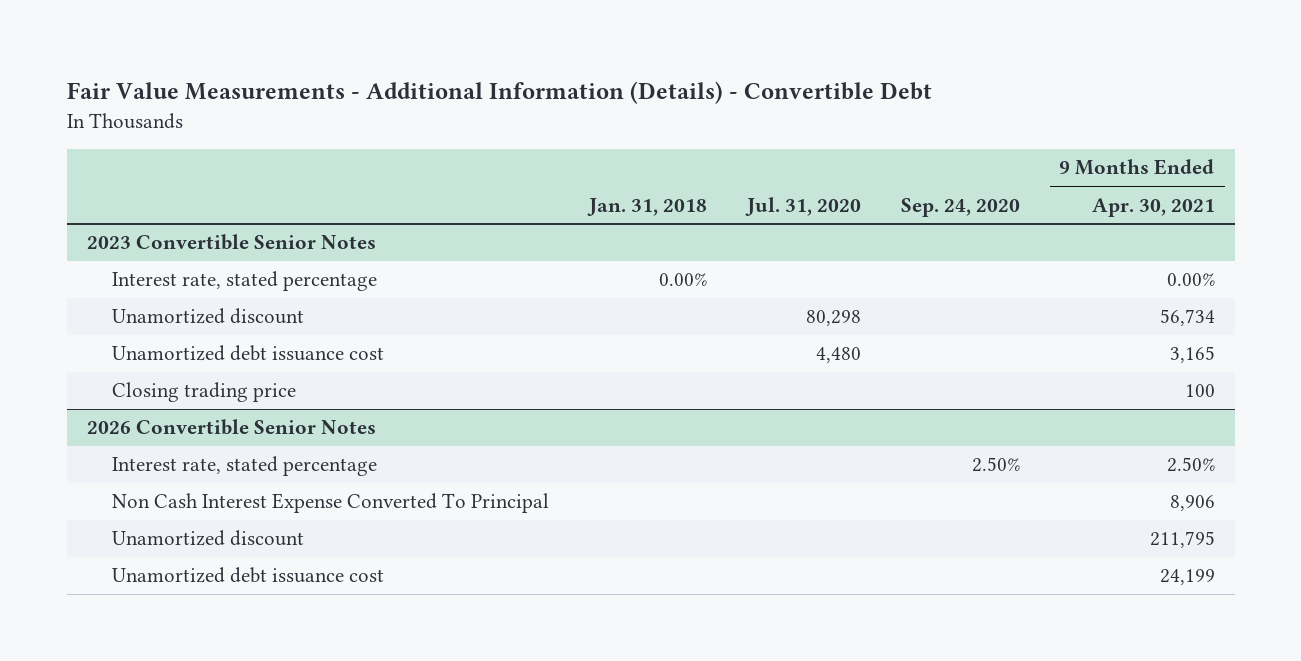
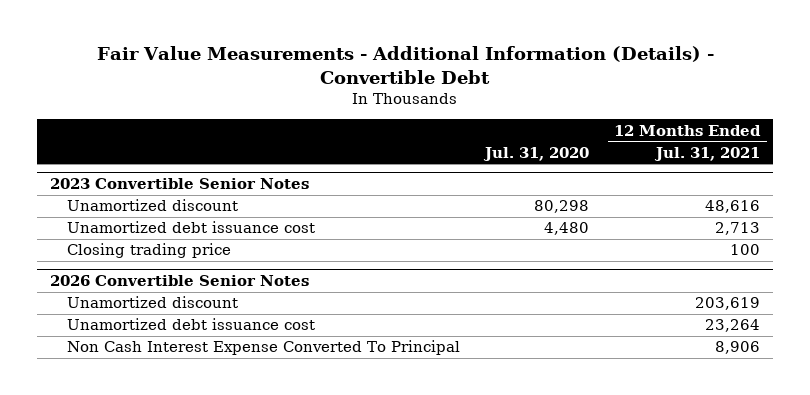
- | Jan. 31, 2018 | Jul. 31, 2020 | Sep. 24, 2020 | 9 Months Ended Apr. 30, 2021
+ | Jul. 31, 2020 | 12 Months Ended Jul. 31, 2021
@ 2023 Convertible Senior Notes
- Interest rate, stated percentage | 0.00% | | | 0.00%
@ 2026 Convertible Senior Notes
- Interest rate, stated percentage | | | 2.50% | 2.50%
moved down: Non Cash Interest Expense Converted To Principal | | 8,906

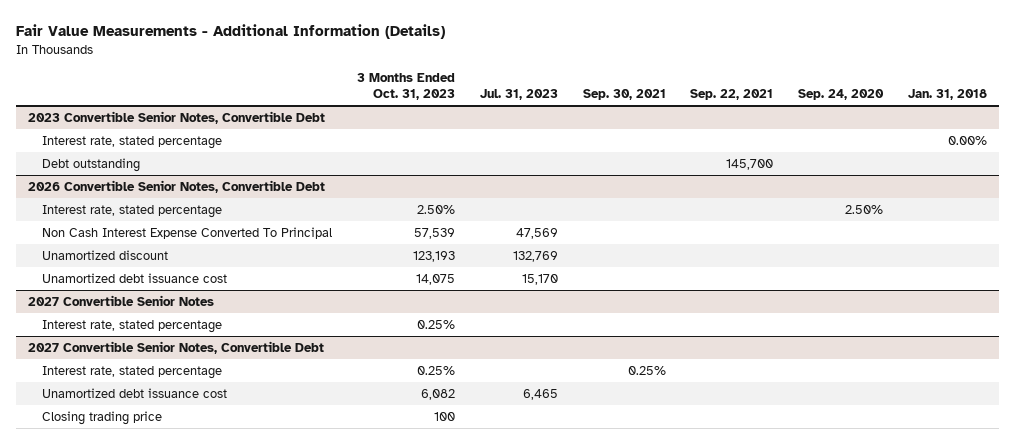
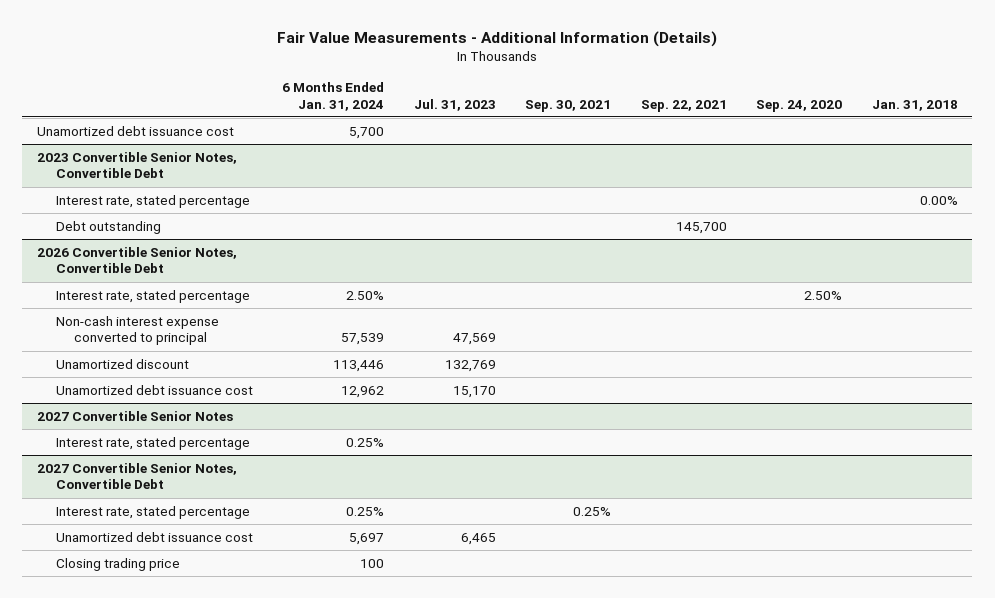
- | 3 Months Ended Oct. 31, 2023 | Jul. 31, 2023 | Sep. 30, 2021 | Sep. 22, 2021 | Sep. 24, 2020 | Jan. 31, 2018
+ | 6 Months Ended Jan. 31, 2024 | Jul. 31, 2023 | Sep. 30, 2021 | Sep. 22, 2021 | Sep. 24, 2020 | Jan. 31, 2018
+ Unamortized debt issuance cost | 5,700 | | | | |
@ 2026 Convertible Senior Notes, Convertible Debt
- Non Cash Interest Expense Converted To Principal | 57,539 | 47,569 | | | |
+ Non-cash interest expense converted to principal | 57,539 | 47,569 | | | |

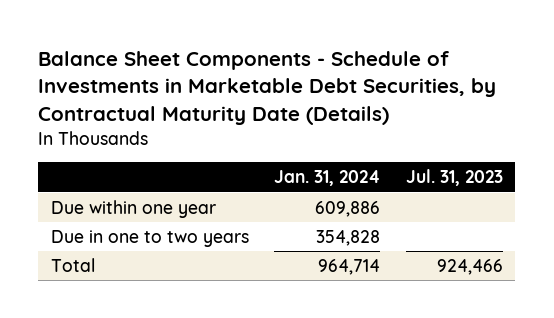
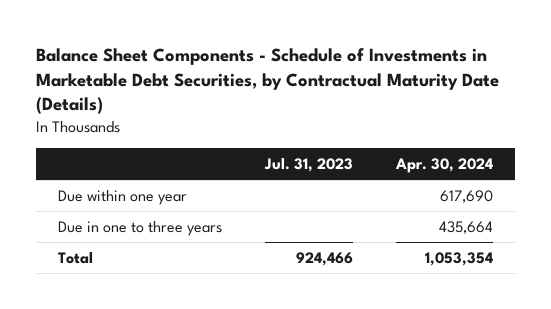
- | Jan. 31, 2024 | Jul. 31, 2023
+ | Jul. 31, 2023 | Apr. 30, 2024
- Due in one to two years | 354,828 |
+ Due in one to three years | | 435,664

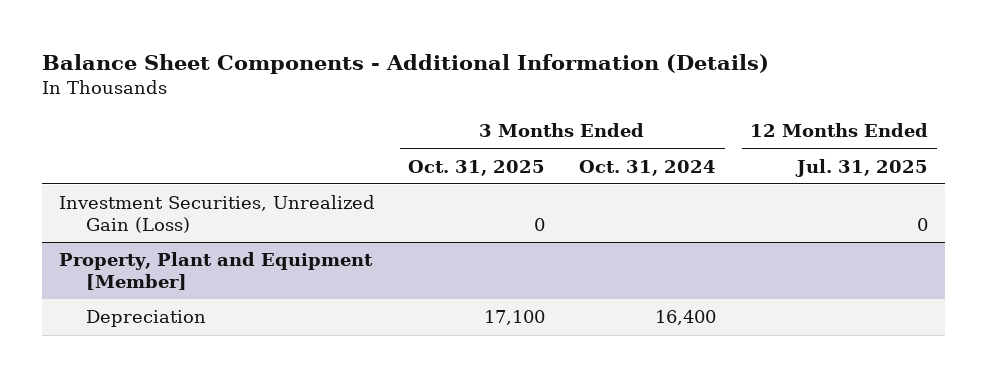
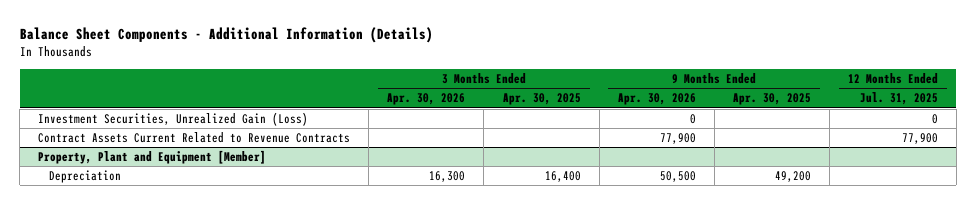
- | 3 Months Ended Oct. 31, 2025 | 3 Months Ended Oct. 31, 2024 | 12 Months Ended Jul. 31, 2025
+ | 3 Months Ended Apr. 30, 2026 | 3 Months Ended Apr. 30, 2025 | 9 Months Ended Apr. 30, 2026 | 9 Months Ended Apr. 30, 2025 | 12 Months Ended Jul. 31, 2025
+ Contract Assets Current Related to Revenue Contracts | | | 77,900 | | 77,900

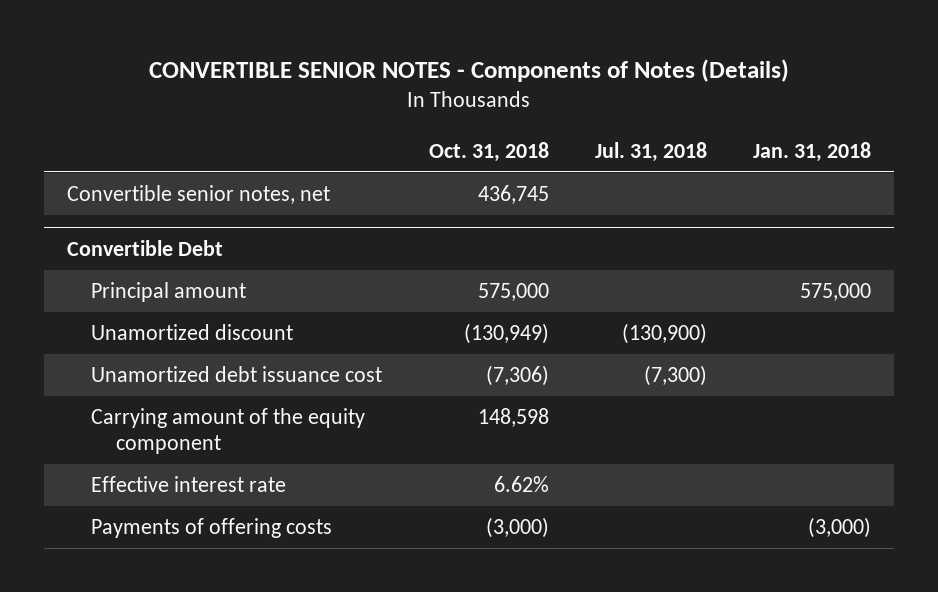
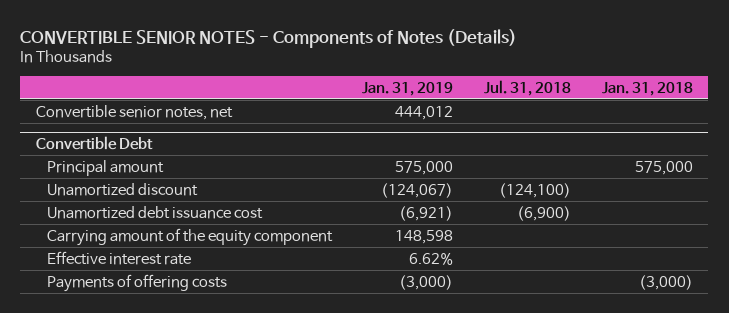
- | Oct. 31, 2018 | Jul. 31, 2018 | Jan. 31, 2018
+ | Jan. 31, 2019 | Jul. 31, 2018 | Jan. 31, 2018
@ Convertible Debt
- Unamortized discount | (130,949) | (130,900) |
- Unamortized debt issuance cost | (7,306) | (7,300) |
+ Unamortized discount | (124,067) | (124,100) |
+ Unamortized debt issuance cost | (6,921) | (6,900) |

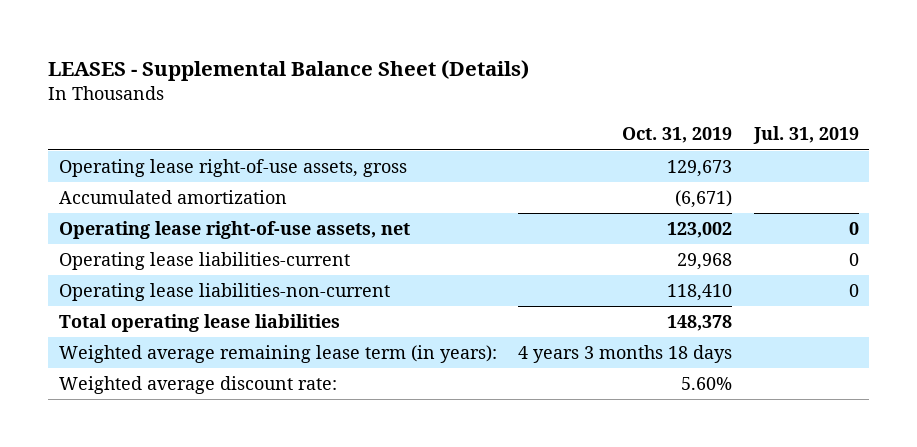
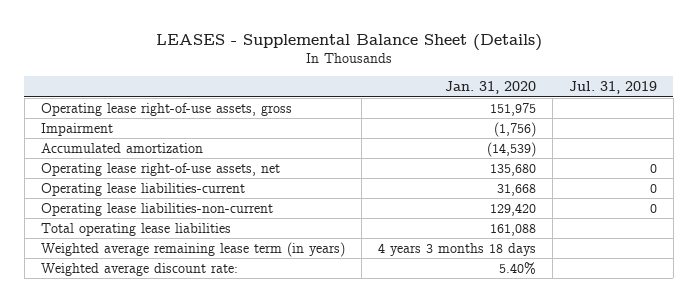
- | Oct. 31, 2019 | Jul. 31, 2019
+ | Jan. 31, 2020 | Jul. 31, 2019
+ Impairment | (1,756) |
- Weighted average remaining lease term (in years): | 4 years 3 months 18 days |
+ Weighted average remaining lease term (in years) | 4 years 3 months 18 days |

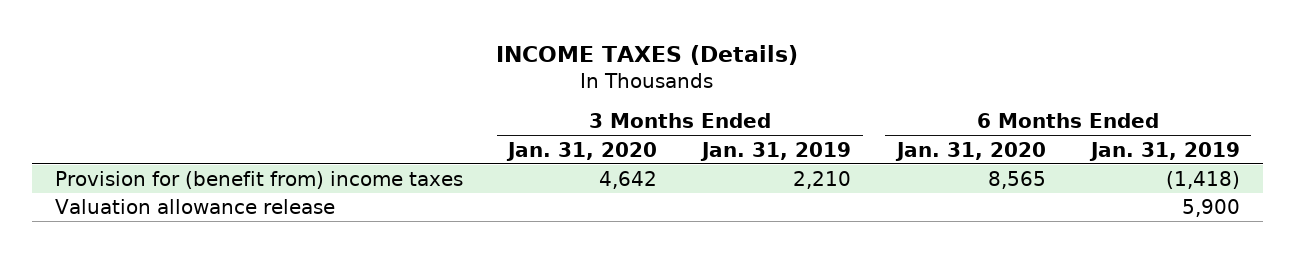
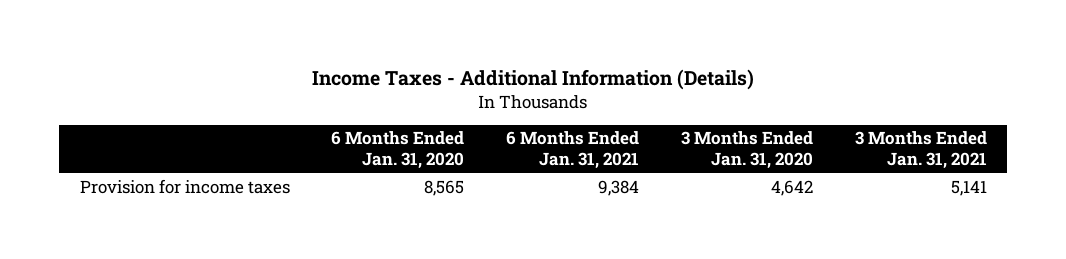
- INCOME TAXES (Details)
+ Income Taxes - Additional Information (Details)
- | 3 Months Ended Jan. 31, 2020 | 3 Months Ended Jan. 31, 2019 | 6 Months Ended Jan. 31, 2020 | 6 Months Ended Jan. 31, 2019
+ | 6 Months Ended Jan. 31, 2020 | 6 Months Ended Jan. 31, 2021 | 3 Months Ended Jan. 31, 2020 | 3 Months Ended Jan. 31, 2021
- Provision for (benefit from) income taxes | 4,642 | 2,210 | 8,565 | (1,418)
- Valuation allowance release | | | | 5,900
+ Provision for income taxes | 8,565 | 9,384 | 4,642 | 5,141

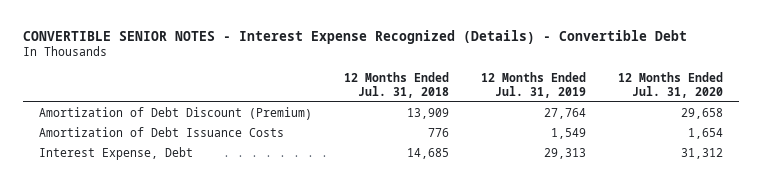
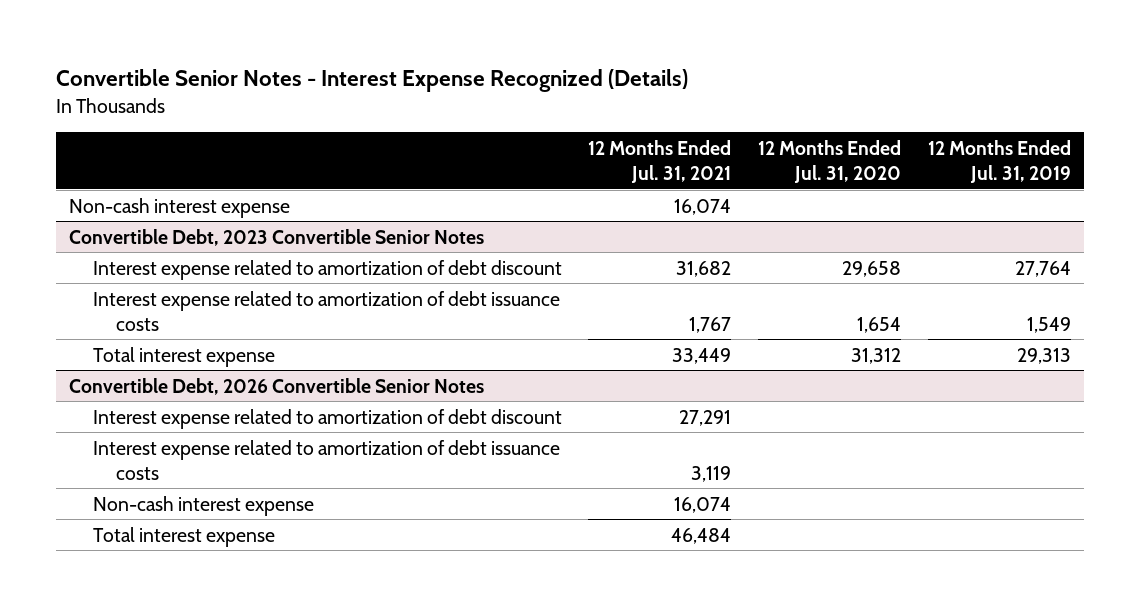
- CONVERTIBLE SENIOR NOTES - Interest Expense Recognized (Details) - Convertible Debt
+ Convertible Senior Notes - Interest Expense Recognized (Details)
- | 12 Months Ended Jul. 31, 2018 | 12 Months Ended Jul. 31, 2019 | 12 Months Ended Jul. 31, 2020
+ | 12 Months Ended Jul. 31, 2021 | 12 Months Ended Jul. 31, 2020 | 12 Months Ended Jul. 31, 2019
- Amortization of Debt Discount (Premium) | 13,909 | 27,764 | 29,658
- Amortization of Debt Issuance Costs | 776 | 1,549 | 1,654
- Interest Expense, Debt | 14,685 | 29,313 | 31,312
+ Non-cash interest expense | 16,074 | |
+ Convertible Debt, 2023 Convertible Senior Notes
+ Interest expense related to amortization of debt discount | 31,682 | 29,658 | 27,764
+ Interest expense related to amortization of debt issuance costs | 1,767 | 1,654 | 1,549
+ Total interest expense | 33,449 | 31,312 | 29,313
+ Convertible Debt, 2026 Convertible Senior Notes
+ Interest expense related to amortization of debt discount | 27,291 | |
+ Interest expense related to amortization of debt issuance costs | 3,119 | |
+ Non-cash interest expense | 16,074 | |
+ Total interest expense | 46,484 | |

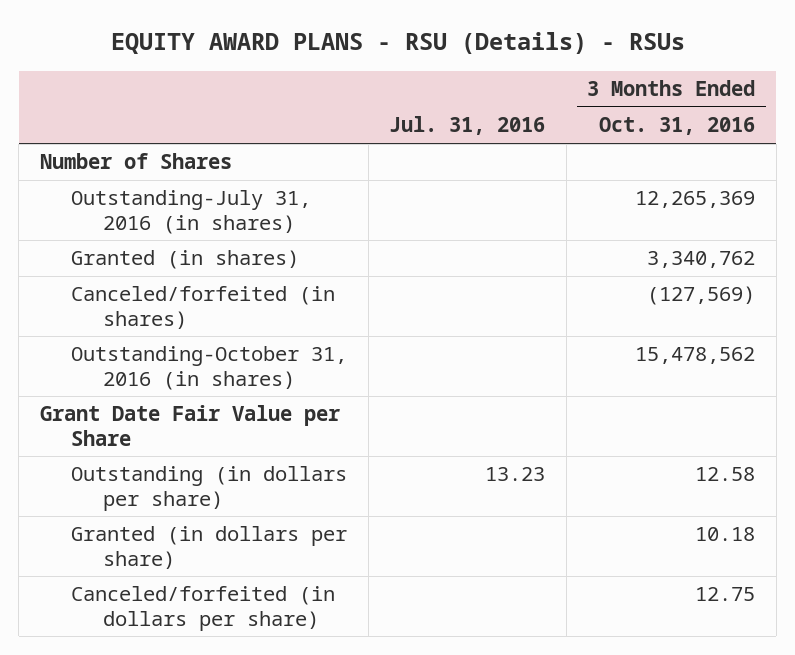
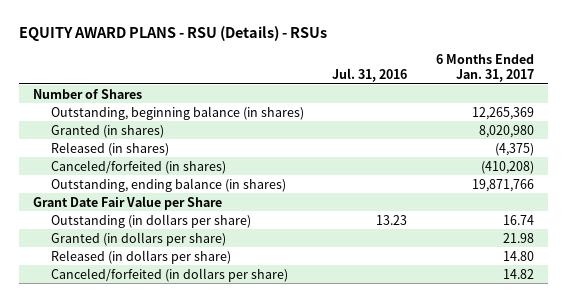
- | Jul. 31, 2016 | 3 Months Ended Oct. 31, 2016
+ | Jul. 31, 2016 | 6 Months Ended Jan. 31, 2017
- Outstanding-July 31, 2016 (in shares) | | 12,265,369
+ Outstanding, beginning balance (in shares) | | 12,265,369
+ Released (in shares) | | (4,375)
- Outstanding-October 31, 2016 (in shares) | | 15,478,562
+ Outstanding, ending balance (in shares) | | 19,871,766
+ Released (in dollars per share) | | 14.80

